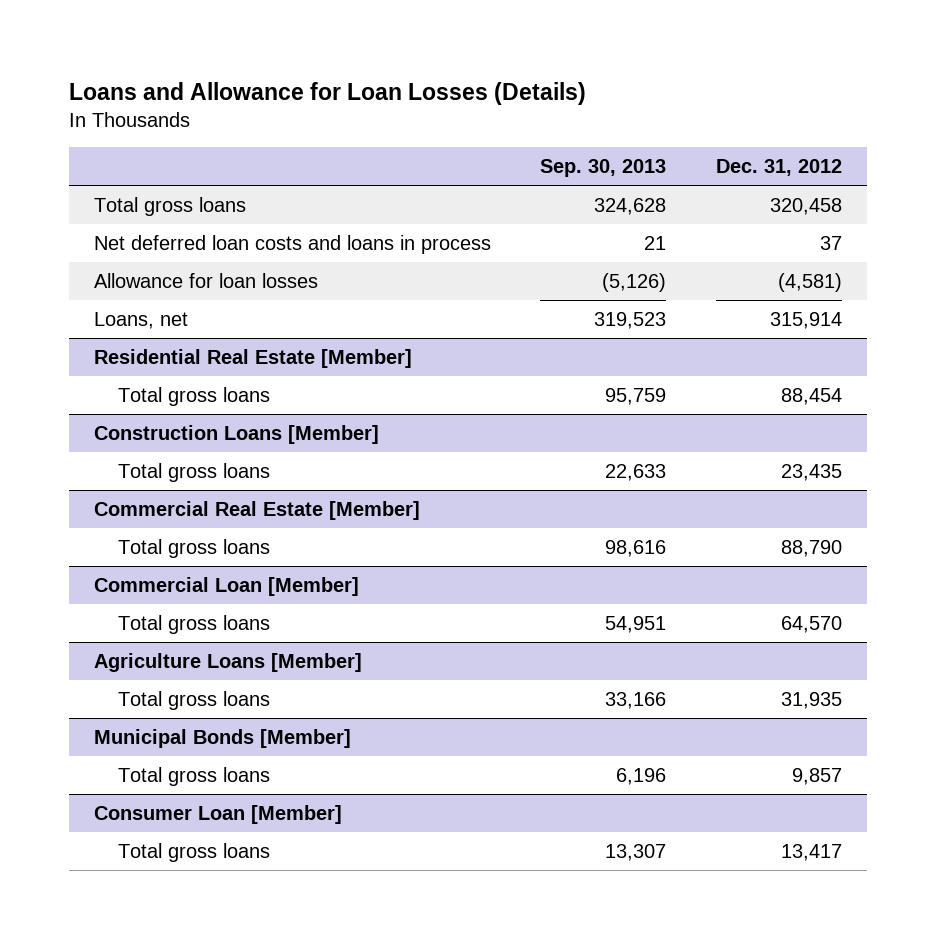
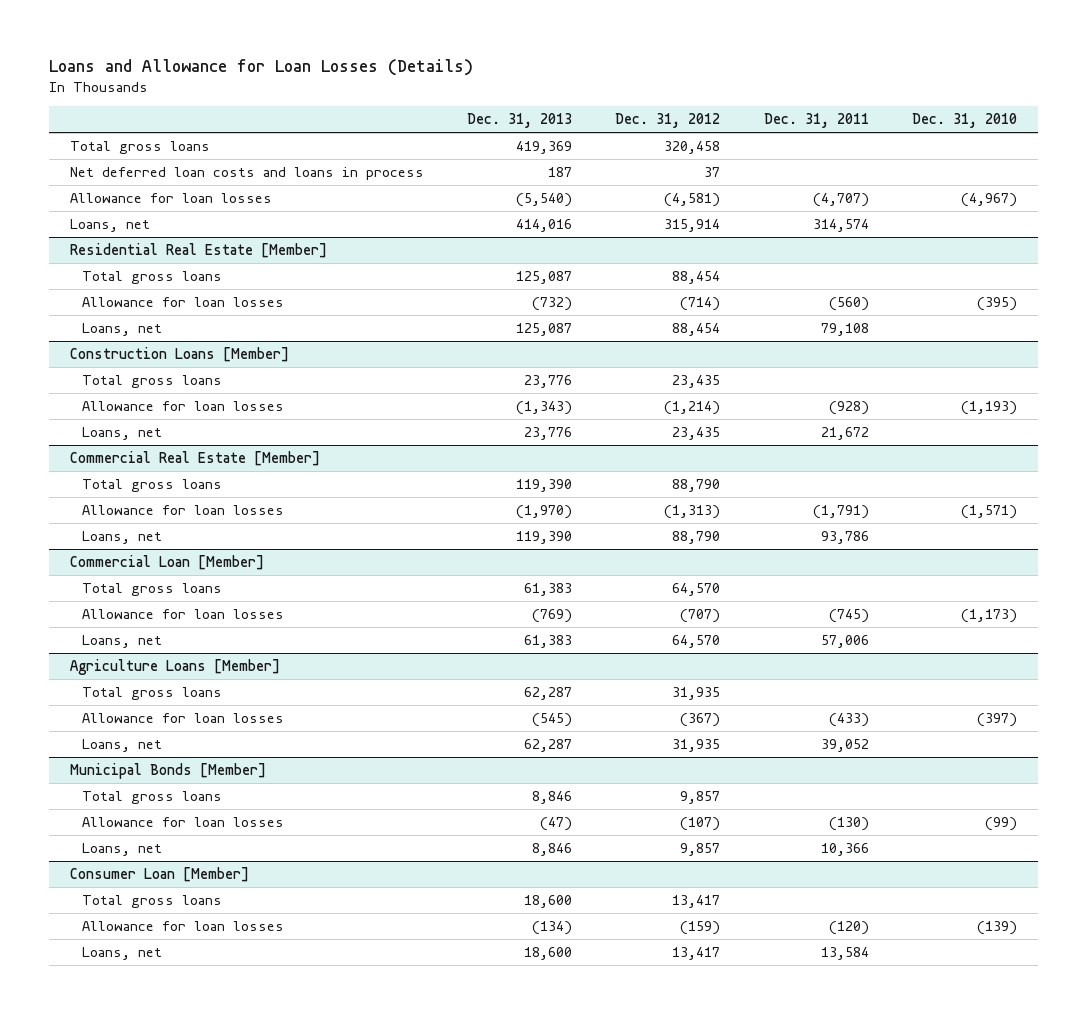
- | Sep. 30, 2013 | Dec. 31, 2012
+ | Dec. 31, 2013 | Dec. 31, 2012 | Dec. 31, 2011 | Dec. 31, 2010
@ Residential Real Estate [Member]
+ Allowance for loan losses | (732) | (714) | (560) | (395)
+ Loans, net | 125,087 | 88,454 | 79,108 |
@ Construction Loans [Member]
+ Allowance for loan losses | (1,343) | (1,214) | (928) | (1,193)
+ Loans, net | 23,776 | 23,435 | 21,672 |
@ Commercial Real Estate [Member]
+ Allowance for loan losses | (1,970) | (1,313) | (1,791) | (1,571)
+ Loans, net | 119,390 | 88,790 | 93,786 |
@ Commercial Loan [Member]
+ Allowance for loan losses | (769) | (707) | (745) | (1,173)
+ Loans, net | 61,383 | 64,570 | 57,006 |
@ Agriculture Loans [Member]
+ Allowance for loan losses | (545) | (367) | (433) | (397)
+ Loans, net | 62,287 | 31,935 | 39,052 |
@ Municipal Bonds [Member]
+ Allowance for loan losses | (47) | (107) | (130) | (99)
+ Loans, net | 8,846 | 9,857 | 10,366 |
@ Consumer Loan [Member]
+ Allowance for loan losses | (134) | (159) | (120) | (139)
+ Loans, net | 18,600 | 13,417 | 13,584 |

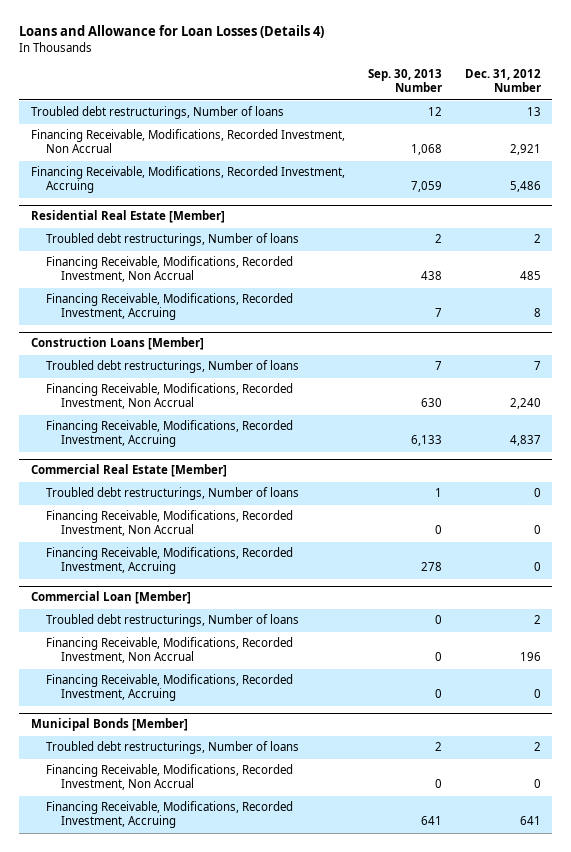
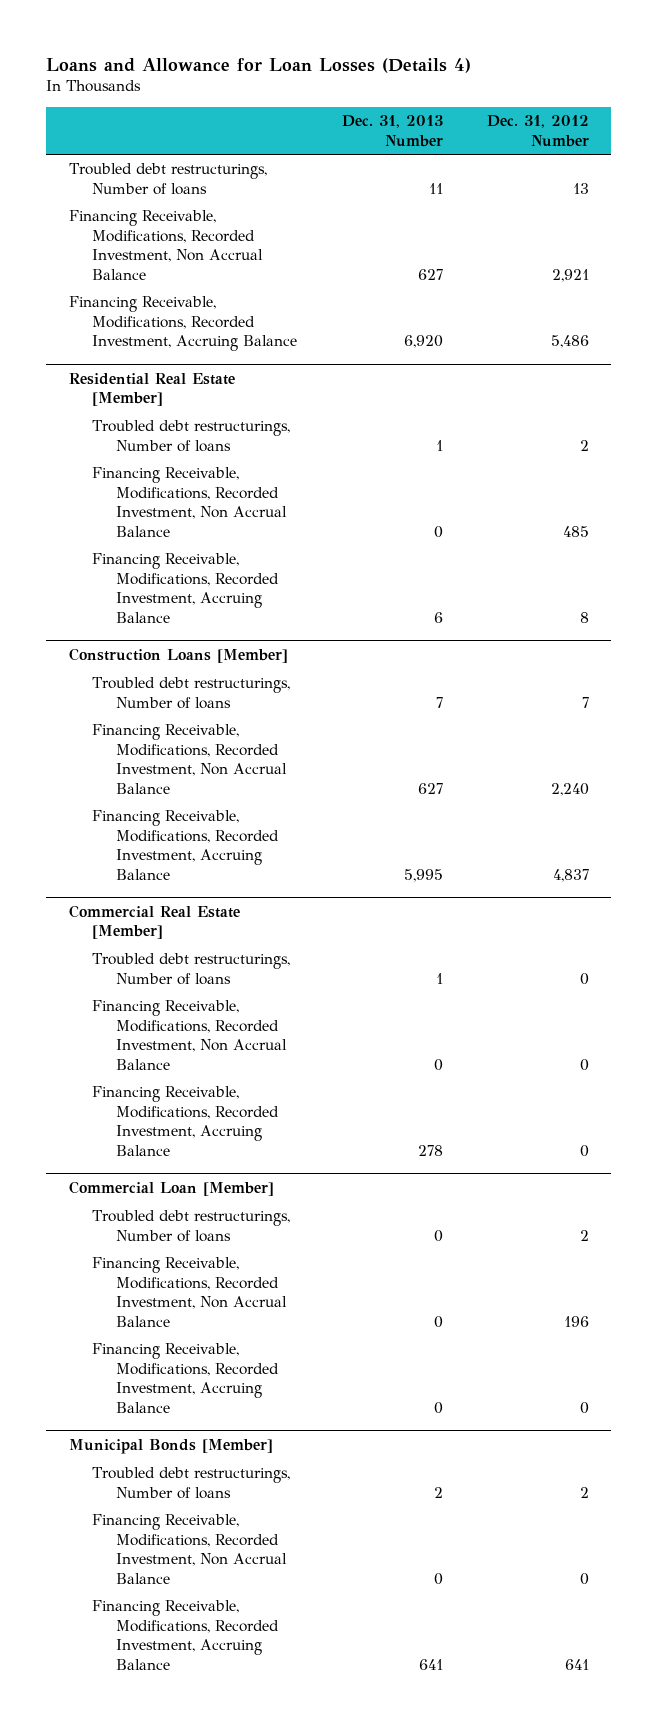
- | Sep. 30, 2013 Number | Dec. 31, 2012 Number
+ | Dec. 31, 2013 Number | Dec. 31, 2012 Number
- Financing Receivable, Modifications, Recorded Investment, Non Accrual | 1,068 | 2,921
- Financing Receivable, Modifications, Recorded Investment, Accruing | 7,059 | 5,486
+ Financing Receivable, Modifications, Recorded Investment, Non Accrual Balance | 627 | 2,921
+ Financing Receivable, Modifications, Recorded Investment, Accruing Balance | 6,920 | 5,486
@ Residential Real Estate [Member]
- Financing Receivable, Modifications, Recorded Investment, Non Accrual | 438 | 485
- Financing Receivable, Modifications, Recorded Investment, Accruing | 7 | 8
+ Financing Receivable, Modifications, Recorded Investment, Non Accrual Balance | 0 | 485
+ Financing Receivable, Modifications, Recorded Investment, Accruing Balance | 6 | 8
@ Construction Loans [Member]
- Financing Receivable, Modifications, Recorded Investment, Non Accrual | 630 | 2,240
- Financing Receivable, Modifications, Recorded Investment, Accruing | 6,133 | 4,837
+ Financing Receivable, Modifications, Recorded Investment, Non Accrual Balance | 627 | 2,240
+ Financing Receivable, Modifications, Recorded Investment, Accruing Balance | 5,995 | 4,837
@ Commercial Real Estate [Member]
- Financing Receivable, Modifications, Recorded Investment, Non Accrual | 0 | 0
- Financing Receivable, Modifications, Recorded Investment, Accruing | 278 | 0
+ Financing Receivable, Modifications, Recorded Investment, Non Accrual Balance | 0 | 0
+ Financing Receivable, Modifications, Recorded Investment, Accruing Balance | 278 | 0
@ Commercial Loan [Member]
- Financing Receivable, Modifications, Recorded Investment, Non Accrual | 0 | 196
- Financing Receivable, Modifications, Recorded Investment, Accruing | 0 | 0
+ Financing Receivable, Modifications, Recorded Investment, Non Accrual Balance | 0 | 196
+ Financing Receivable, Modifications, Recorded Investment, Accruing Balance | 0 | 0
@ Municipal Bonds [Member]
- Financing Receivable, Modifications, Recorded Investment, Non Accrual | 0 | 0
- Financing Receivable, Modifications, Recorded Investment, Accruing | 641 | 641
+ Financing Receivable, Modifications, Recorded Investment, Non Accrual Balance | 0 | 0
+ Financing Receivable, Modifications, Recorded Investment, Accruing Balance | 641 | 641

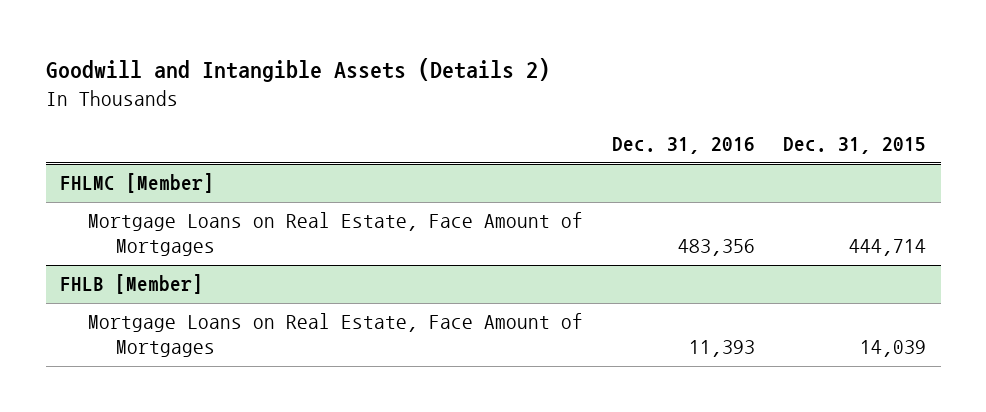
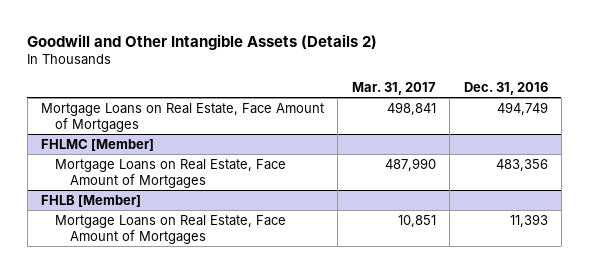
- Goodwill and Intangible Assets (Details 2)
+ Goodwill and Other Intangible Assets (Details 2)
- | Dec. 31, 2016 | Dec. 31, 2015
+ | Mar. 31, 2017 | Dec. 31, 2016
+ Mortgage Loans on Real Estate, Face Amount of Mortgages | 498,841 | 494,749

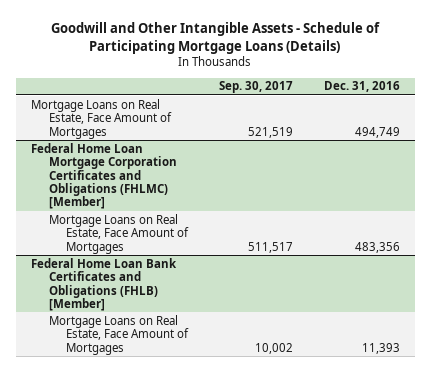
- Goodwill and Other Intangible Assets (Details 2)
+ Goodwill and Other Intangible Assets - Schedule of Participating Mortgage Loans (Details)
- | Mar. 31, 2017 | Dec. 31, 2016
+ | Sep. 30, 2017 | Dec. 31, 2016
- FHLMC [Member]
+ Federal Home Loan Mortgage Corporation Certificates and Obligations (FHLMC) [Member]
- FHLB [Member]
+ Federal Home Loan Bank Certificates and Obligations (FHLB) [Member]

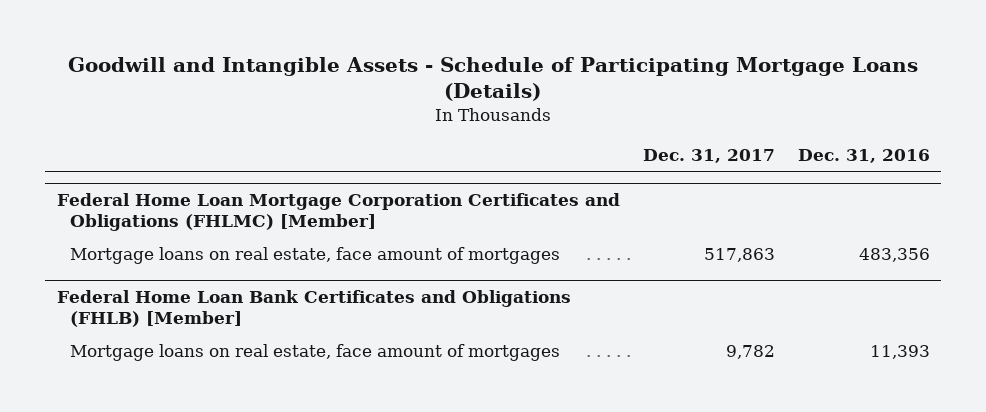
- Goodwill and Other Intangible Assets - Schedule of Participating Mortgage Loans (Details)
+ Goodwill and Intangible Assets - Schedule of Participating Mortgage Loans (Details)
- | Sep. 30, 2017 | Dec. 31, 2016
+ | Dec. 31, 2017 | Dec. 31, 2016
- Mortgage Loans on Real Estate, Face Amount of Mortgages | 521,519 | 494,749
@ Federal Home Loan Mortgage Corporation Certificates and Obligations (FHLMC) [Member]
- Mortgage Loans on Real Estate, Face Amount of Mortgages | 511,517 | 483,356
+ Mortgage loans on real estate, face amount of mortgages | 517,863 | 483,356
@ Federal Home Loan Bank Certificates and Obligations (FHLB) [Member]
- Mortgage Loans on Real Estate, Face Amount of Mortgages | 10,002 | 11,393
+ Mortgage loans on real estate, face amount of mortgages | 9,782 | 11,393

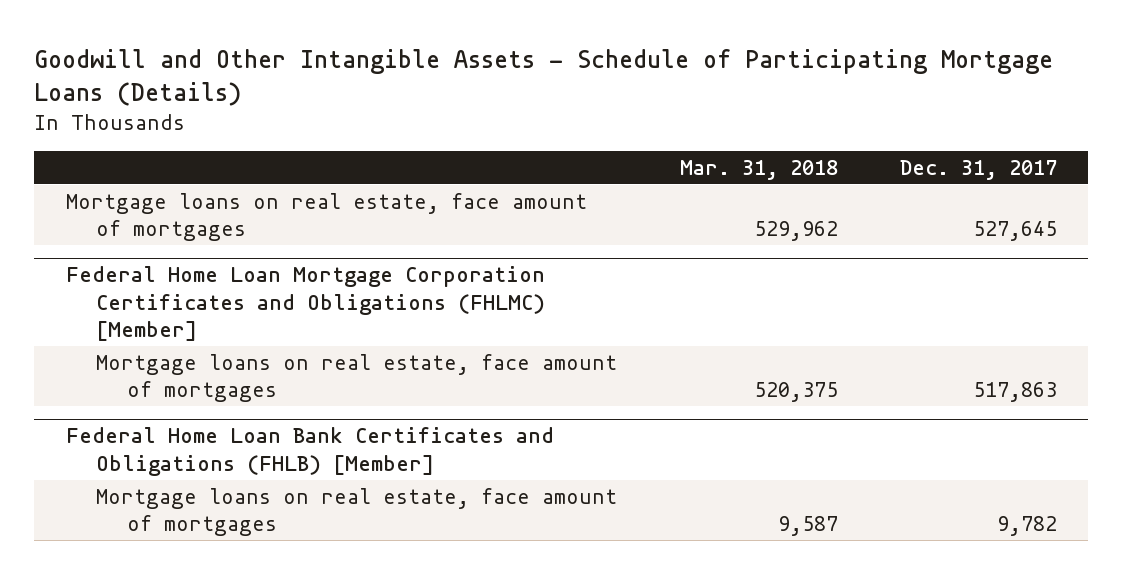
- Goodwill and Intangible Assets - Schedule of Participating Mortgage Loans (Details)
+ Goodwill and Other Intangible Assets - Schedule of Participating Mortgage Loans (Details)
- | Dec. 31, 2017 | Dec. 31, 2016
+ | Mar. 31, 2018 | Dec. 31, 2017
+ Mortgage loans on real estate, face amount of mortgages | 529,962 | 527,645

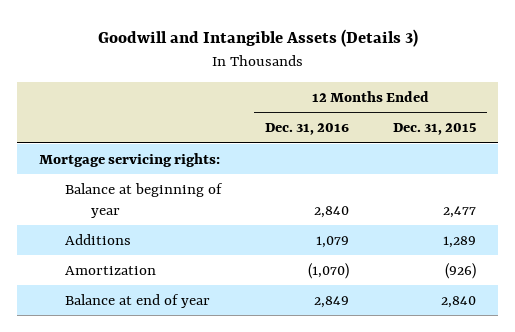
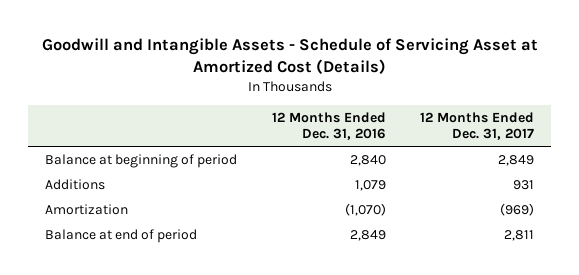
- Goodwill and Intangible Assets (Details 3)
+ Goodwill and Intangible Assets - Schedule of Servicing Asset at Amortized Cost (Details)
- | 12 Months Ended Dec. 31, 2016 | 12 Months Ended Dec. 31, 2015
+ | 12 Months Ended Dec. 31, 2016 | 12 Months Ended Dec. 31, 2017
- Mortgage servicing rights:
- Balance at beginning of year | 2,840 | 2,477
+ Balance at beginning of period | 2,840 | 2,849
- Balance at end of year | 2,849 | 2,840
+ Balance at end of period | 2,849 | 2,811

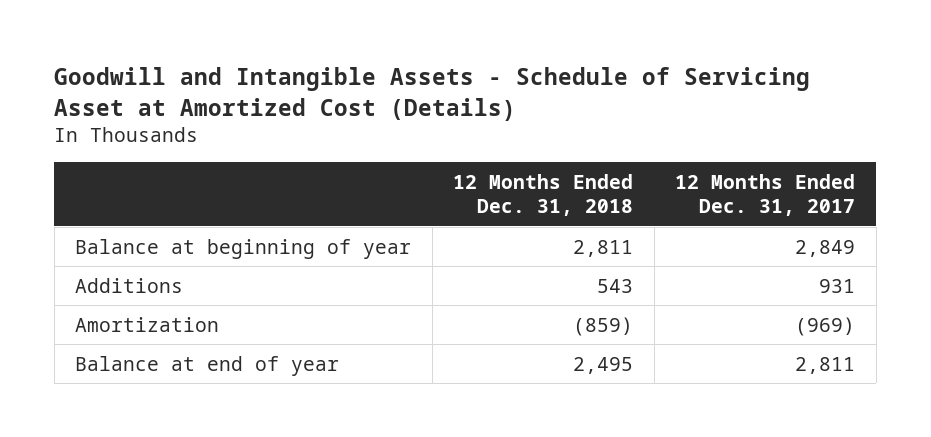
- | 12 Months Ended Dec. 31, 2016 | 12 Months Ended Dec. 31, 2017
+ | 12 Months Ended Dec. 31, 2018 | 12 Months Ended Dec. 31, 2017
- Balance at beginning of period | 2,840 | 2,849
+ Balance at beginning of year | 2,811 | 2,849
- Balance at end of period | 2,849 | 2,811
+ Balance at end of year | 2,495 | 2,811

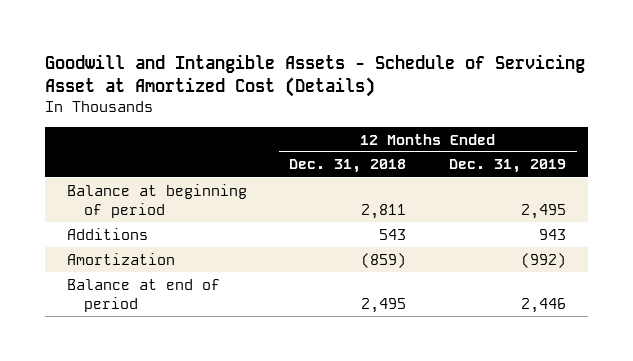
- | 12 Months Ended Dec. 31, 2018 | 12 Months Ended Dec. 31, 2017
+ | 12 Months Ended Dec. 31, 2018 | 12 Months Ended Dec. 31, 2019
- Balance at beginning of year | 2,811 | 2,849
+ Balance at beginning of period | 2,811 | 2,495
- Balance at end of year | 2,495 | 2,811
+ Balance at end of period | 2,495 | 2,446

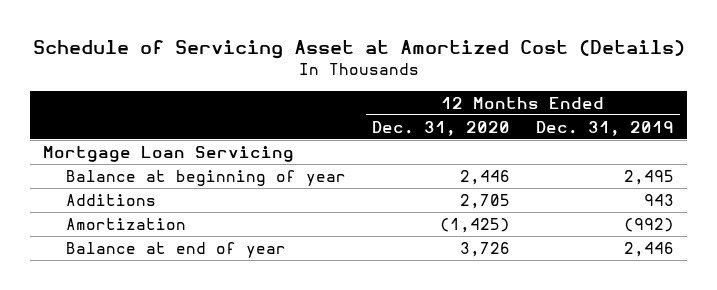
- Goodwill and Intangible Assets - Schedule of Servicing Asset at Amortized Cost (Details)
+ Schedule of Servicing Asset at Amortized Cost (Details)
- | 12 Months Ended Dec. 31, 2018 | 12 Months Ended Dec. 31, 2019
+ | 12 Months Ended Dec. 31, 2020 | 12 Months Ended Dec. 31, 2019
- Balance at beginning of period | 2,811 | 2,495
+ Mortgage Loan Servicing
+ Balance at beginning of year | 2,446 | 2,495
- Balance at end of period | 2,495 | 2,446
+ Balance at end of year | 3,726 | 2,446

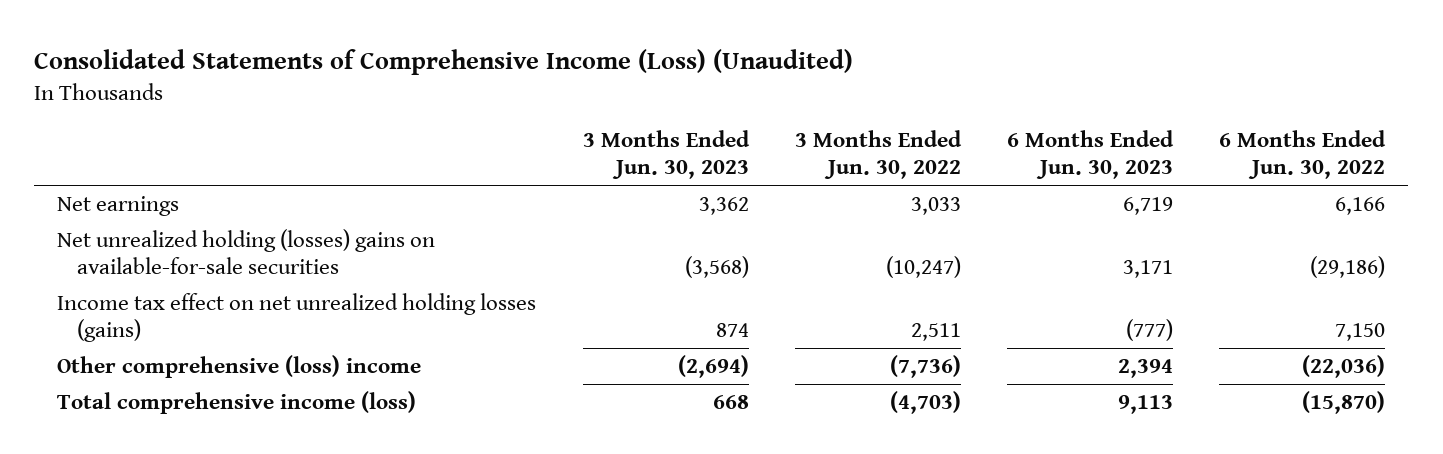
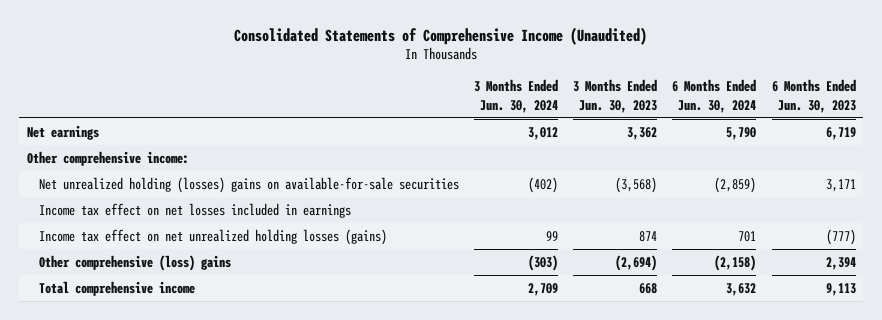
- Consolidated Statements of Comprehensive Income (Loss) (Unaudited)
+ Consolidated Statements of Comprehensive Income (Unaudited)
- | 3 Months Ended Jun. 30, 2023 | 3 Months Ended Jun. 30, 2022 | 6 Months Ended Jun. 30, 2023 | 6 Months Ended Jun. 30, 2022
+ | 3 Months Ended Jun. 30, 2024 | 3 Months Ended Jun. 30, 2023 | 6 Months Ended Jun. 30, 2024 | 6 Months Ended Jun. 30, 2023
+ Other comprehensive income:
+ Income tax effect on net losses included in earnings
- Other comprehensive (loss) income | (2,694) | (7,736) | 2,394 | (22,036)
- Total comprehensive income (loss) | 668 | (4,703) | 9,113 | (15,870)
+ Other comprehensive (loss) gains | (303) | (2,694) | (2,158) | 2,394
+ Total comprehensive income | 2,709 | 668 | 3,632 | 9,113

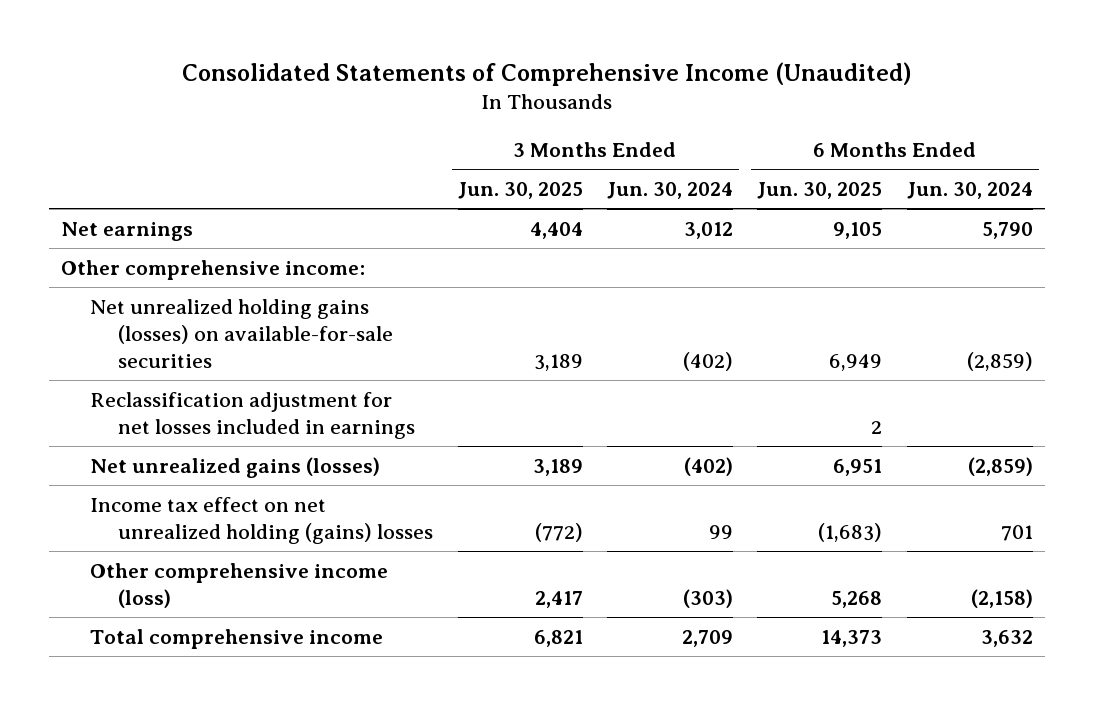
- | 3 Months Ended Jun. 30, 2024 | 3 Months Ended Jun. 30, 2023 | 6 Months Ended Jun. 30, 2024 | 6 Months Ended Jun. 30, 2023
+ | 3 Months Ended Jun. 30, 2025 | 3 Months Ended Jun. 30, 2024 | 6 Months Ended Jun. 30, 2025 | 6 Months Ended Jun. 30, 2024
- Net unrealized holding (losses) gains on available-for-sale securities | (402) | (3,568) | (2,859) | 3,171
- Income tax effect on net losses included in earnings
- Income tax effect on net unrealized holding losses (gains) | 99 | 874 | 701 | (777)
- Other comprehensive (loss) gains | (303) | (2,694) | (2,158) | 2,394
+ Net unrealized holding gains (losses) on available-for-sale securities | 3,189 | (402) | 6,949 | (2,859)
+ Reclassification adjustment for net losses included in earnings | | | 2 |
+ Net unrealized gains (losses) | 3,189 | (402) | 6,951 | (2,859)
+ Income tax effect on net unrealized holding (gains) losses | (772) | 99 | (1,683) | 701
+ Other comprehensive income (loss) | 2,417 | (303) | 5,268 | (2,158)

